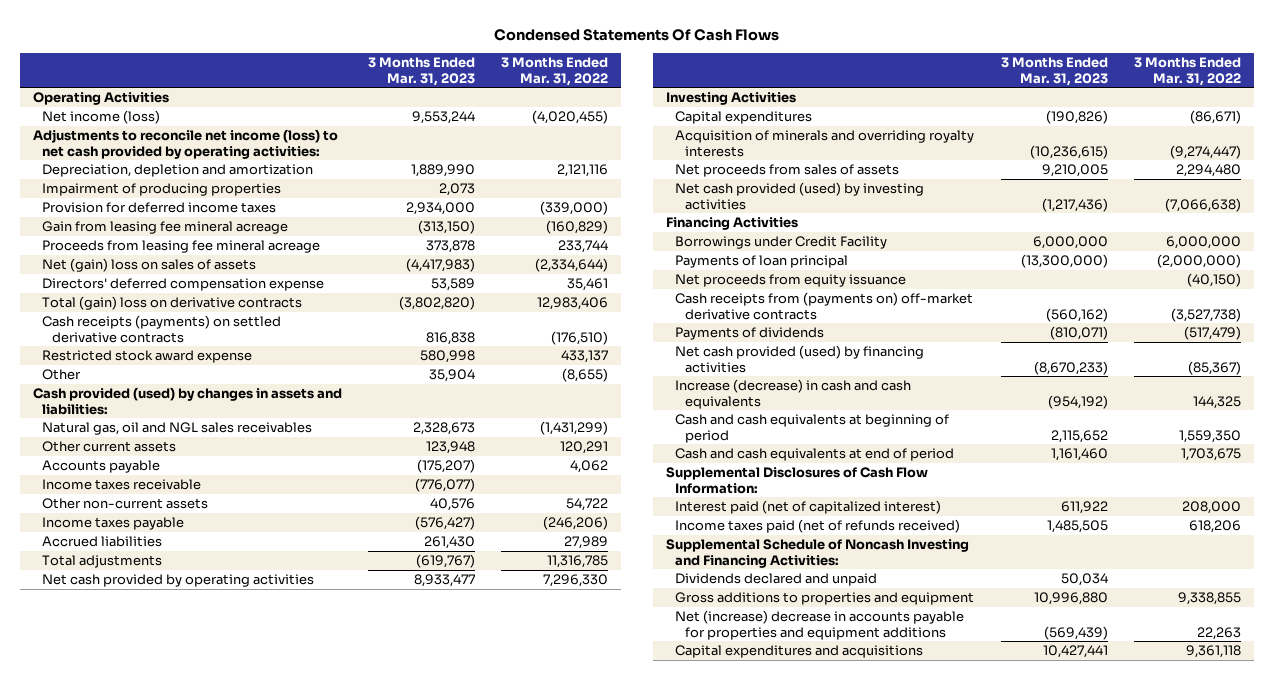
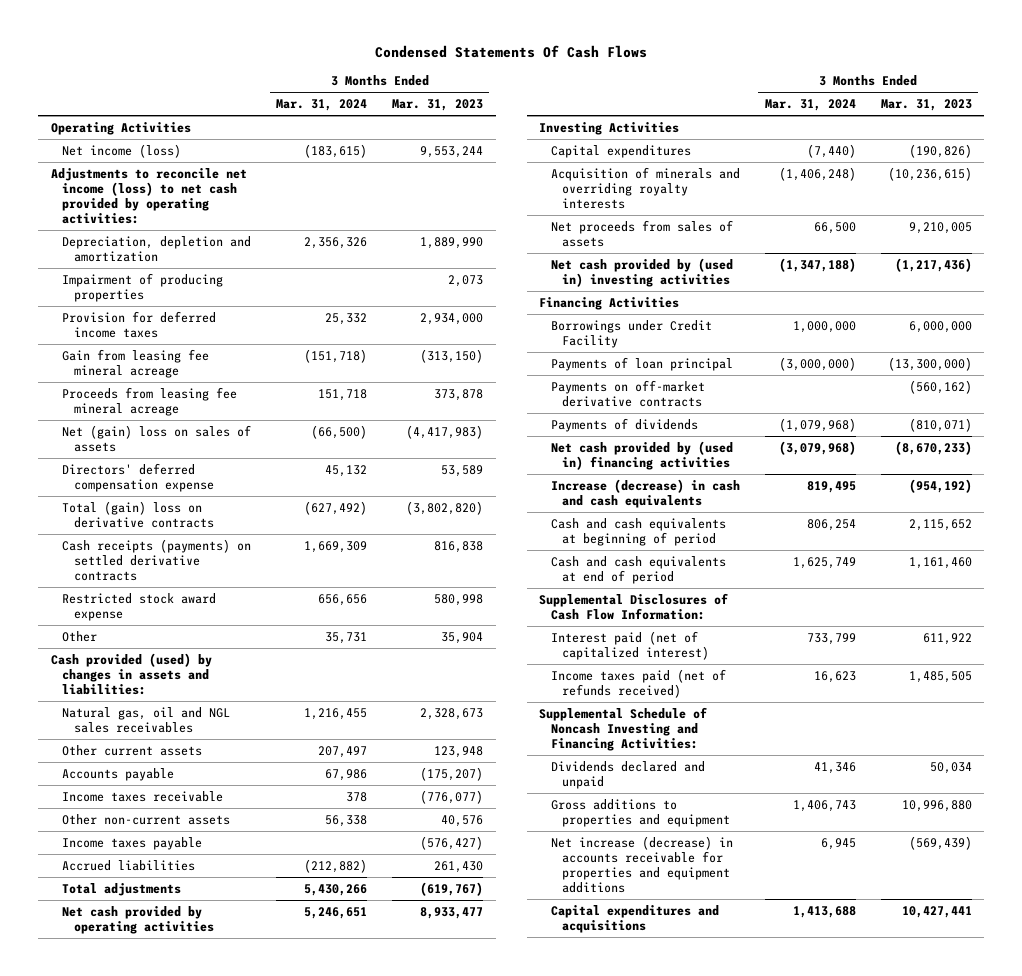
- | 3 Months Ended Mar. 31, 2023 | 3 Months Ended Mar. 31, 2022
+ | 3 Months Ended Mar. 31, 2024 | 3 Months Ended Mar. 31, 2023
- Net cash provided (used) by investing activities | (1,217,436) | (7,066,638)
+ Net cash provided by (used in) investing activities | (1,347,188) | (1,217,436)
- Net proceeds from equity issuance | | (40,150)
- Cash receipts from (payments on) off-market derivative contracts | (560,162) | (3,527,738)
+ Payments on off-market derivative contracts | | (560,162)
- Net cash provided (used) by financing activities | (8,670,233) | (85,367)
+ Net cash provided by (used in) financing activities | (3,079,968) | (8,670,233)
- Net (increase) decrease in accounts payable for properties and equipment additions | (569,439) | 22,263
+ Net increase (decrease) in accounts receivable for properties and equipment additions | 6,945 | (569,439)

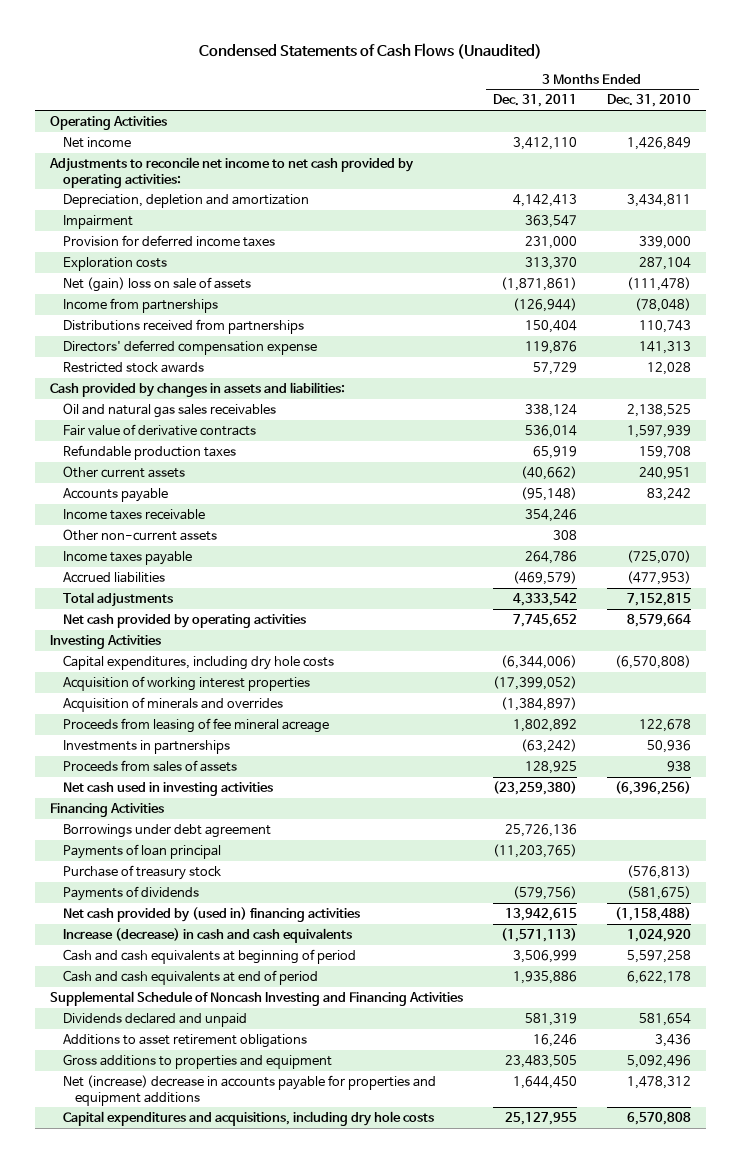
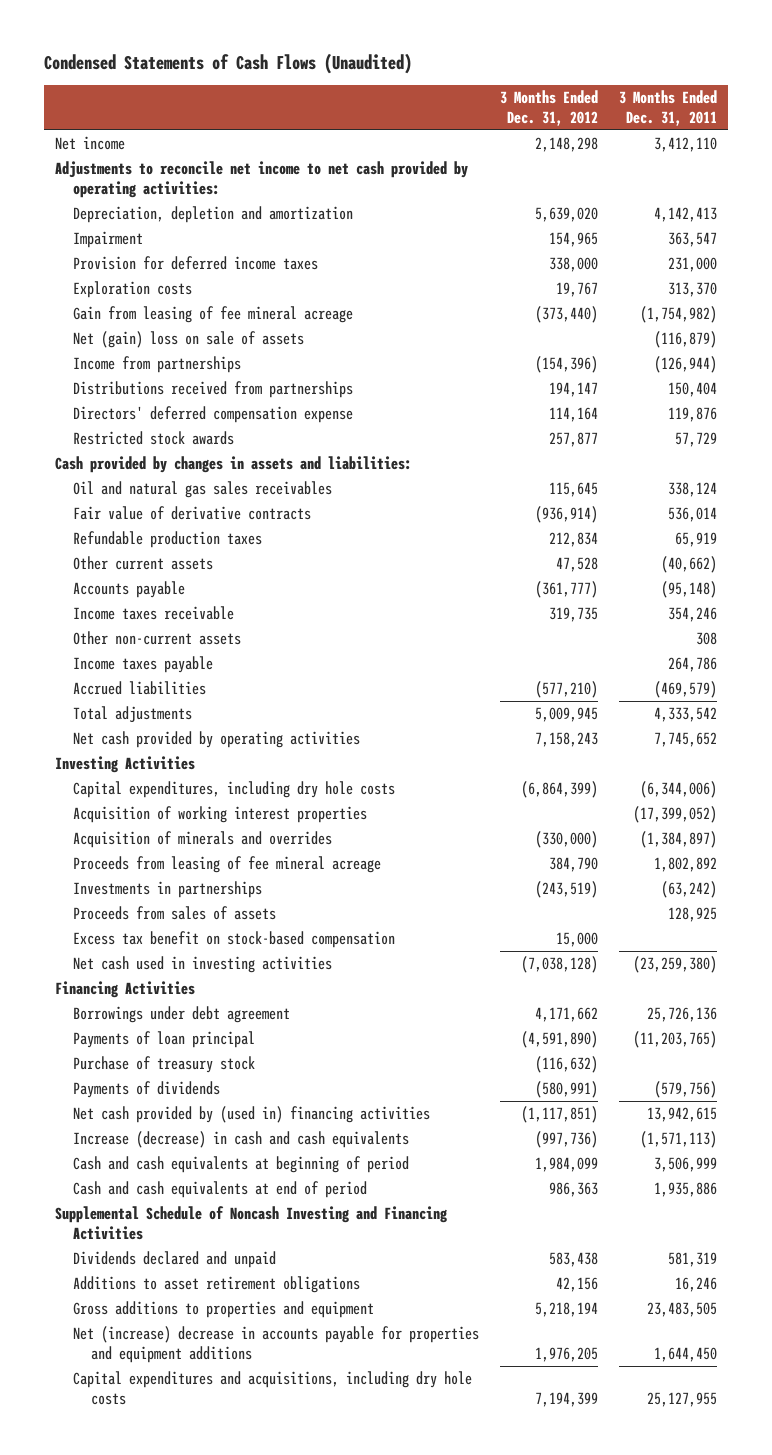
- | 3 Months Ended Dec. 31, 2011 | 3 Months Ended Dec. 31, 2010
+ | 3 Months Ended Dec. 31, 2012 | 3 Months Ended Dec. 31, 2011
- Operating Activities
- Net (gain) loss on sale of assets | (1,871,861) | (111,478)
+ Gain from leasing of fee mineral acreage | (373,440) | (1,754,982)
+ Net (gain) loss on sale of assets | | (116,879)
+ Excess tax benefit on stock-based compensation | 15,000 |

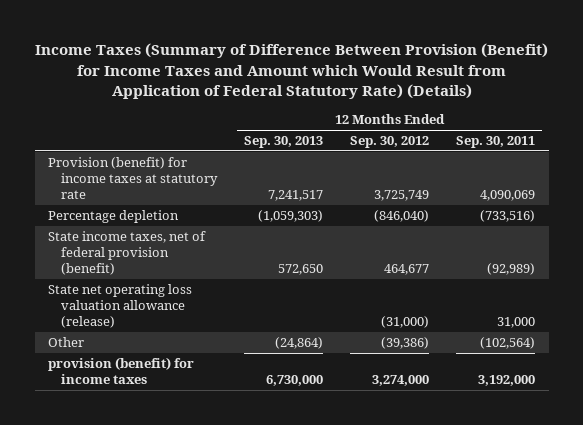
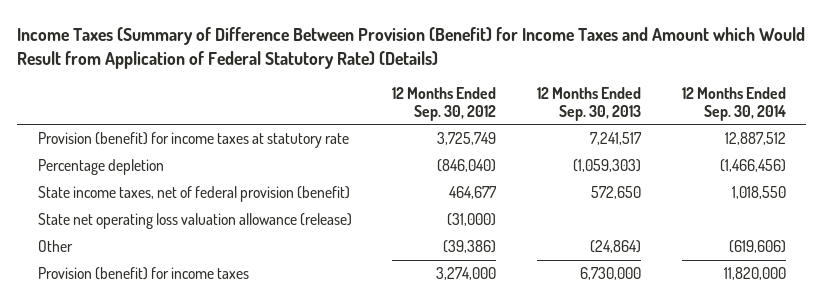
- | 12 Months Ended Sep. 30, 2013 | 12 Months Ended Sep. 30, 2012 | 12 Months Ended Sep. 30, 2011
+ | 12 Months Ended Sep. 30, 2012 | 12 Months Ended Sep. 30, 2013 | 12 Months Ended Sep. 30, 2014
- provision (benefit) for income taxes | 6,730,000 | 3,274,000 | 3,192,000
+ Provision (benefit) for income taxes | 3,274,000 | 6,730,000 | 11,820,000

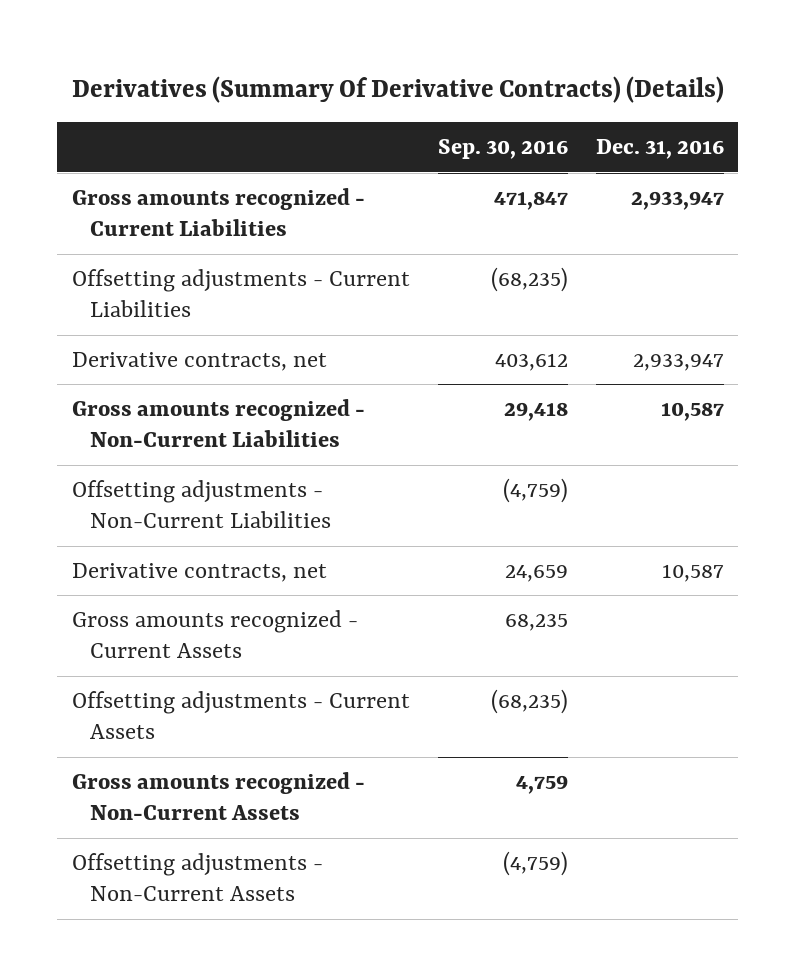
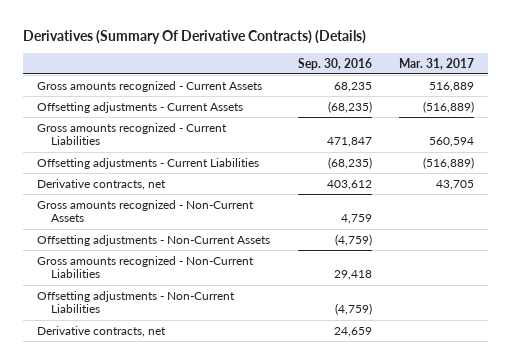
- | Sep. 30, 2016 | Dec. 31, 2016
+ | Sep. 30, 2016 | Mar. 31, 2017
moved up: Gross amounts recognized - Current Assets | 68,235 | 516,889
moved up: Offsetting adjustments - Current Assets | (68,235) | (516,889)
moved up: Gross amounts recognized - Non-Current Assets | 4,759 |
moved up: Offsetting adjustments - Non-Current Assets | (4,759) |

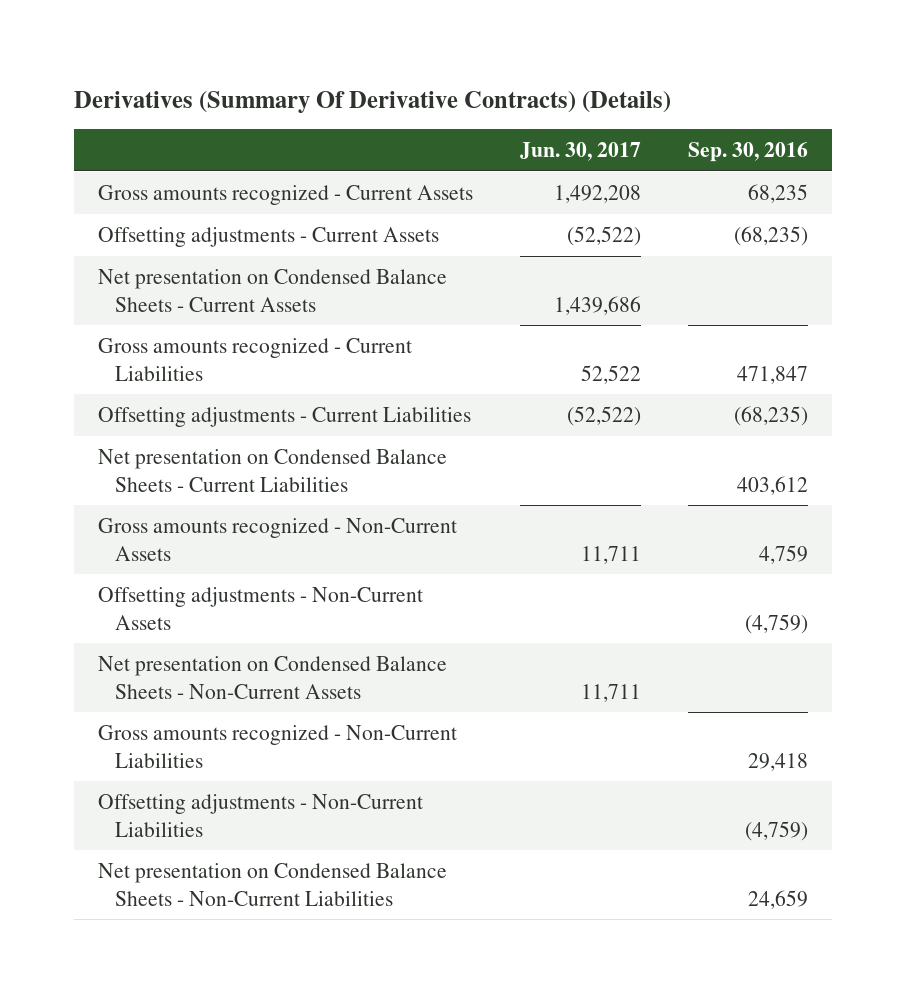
- | Sep. 30, 2016 | Mar. 31, 2017
+ | Jun. 30, 2017 | Sep. 30, 2016
+ Net presentation on Condensed Balance Sheets - Current Assets | 1,439,686 |
- Derivative contracts, net | 403,612 | 43,705
+ Net presentation on Condensed Balance Sheets - Current Liabilities | | 403,612
+ Net presentation on Condensed Balance Sheets - Non-Current Assets | 11,711 |
- Derivative contracts, net | 24,659 |
+ Net presentation on Condensed Balance Sheets - Non-Current Liabilities | | 24,659

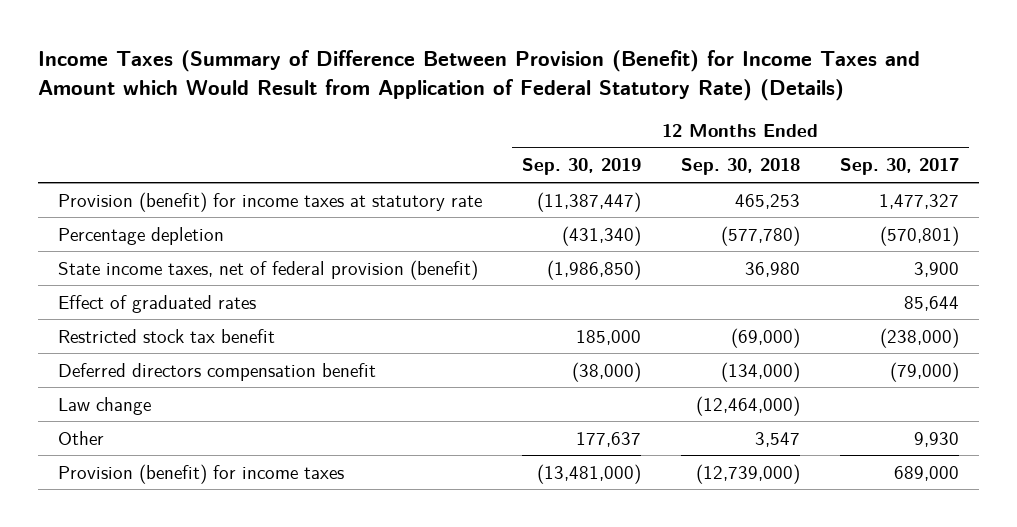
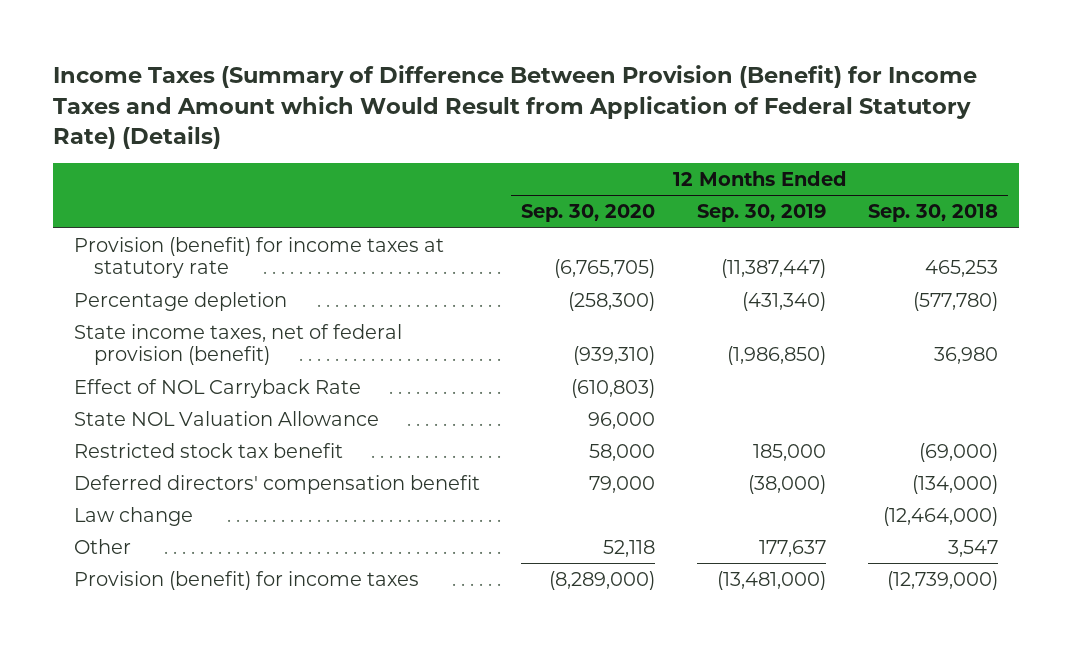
- | 12 Months Ended Sep. 30, 2019 | 12 Months Ended Sep. 30, 2018 | 12 Months Ended Sep. 30, 2017
+ | 12 Months Ended Sep. 30, 2020 | 12 Months Ended Sep. 30, 2019 | 12 Months Ended Sep. 30, 2018
- Effect of graduated rates | | | 85,644
+ Effect of NOL Carryback Rate | (610,803) | |
+ State NOL Valuation Allowance | 96,000 | |
- Deferred directors compensation benefit | (38,000) | (134,000) | (79,000)
+ Deferred directors' compensation benefit | 79,000 | (38,000) | (134,000)

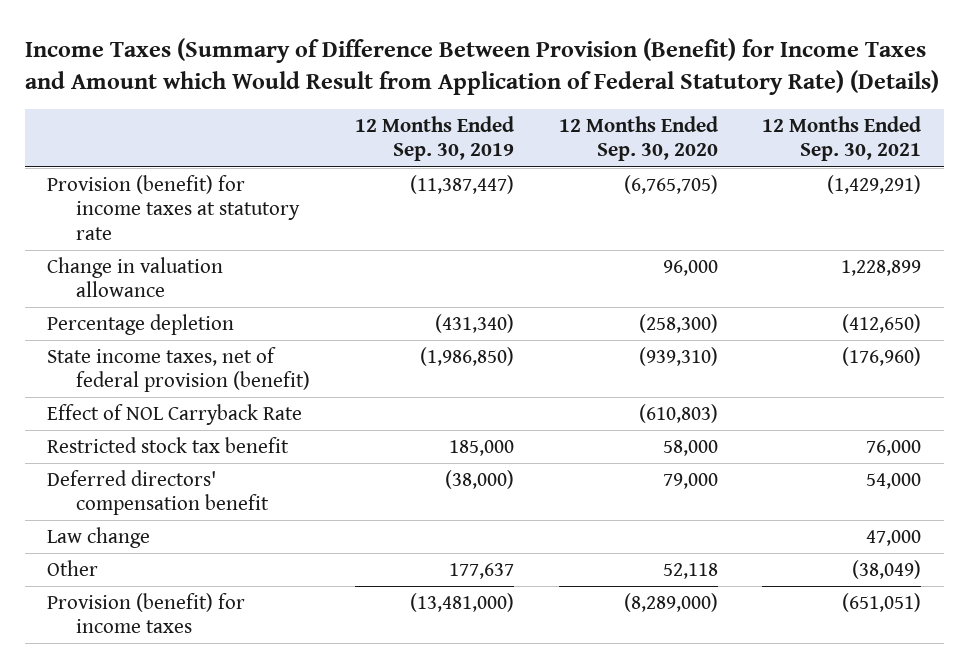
- | 12 Months Ended Sep. 30, 2020 | 12 Months Ended Sep. 30, 2019 | 12 Months Ended Sep. 30, 2018
+ | 12 Months Ended Sep. 30, 2019 | 12 Months Ended Sep. 30, 2020 | 12 Months Ended Sep. 30, 2021
+ Change in valuation allowance | | 96,000 | 1,228,899
- State NOL Valuation Allowance | 96,000 | |

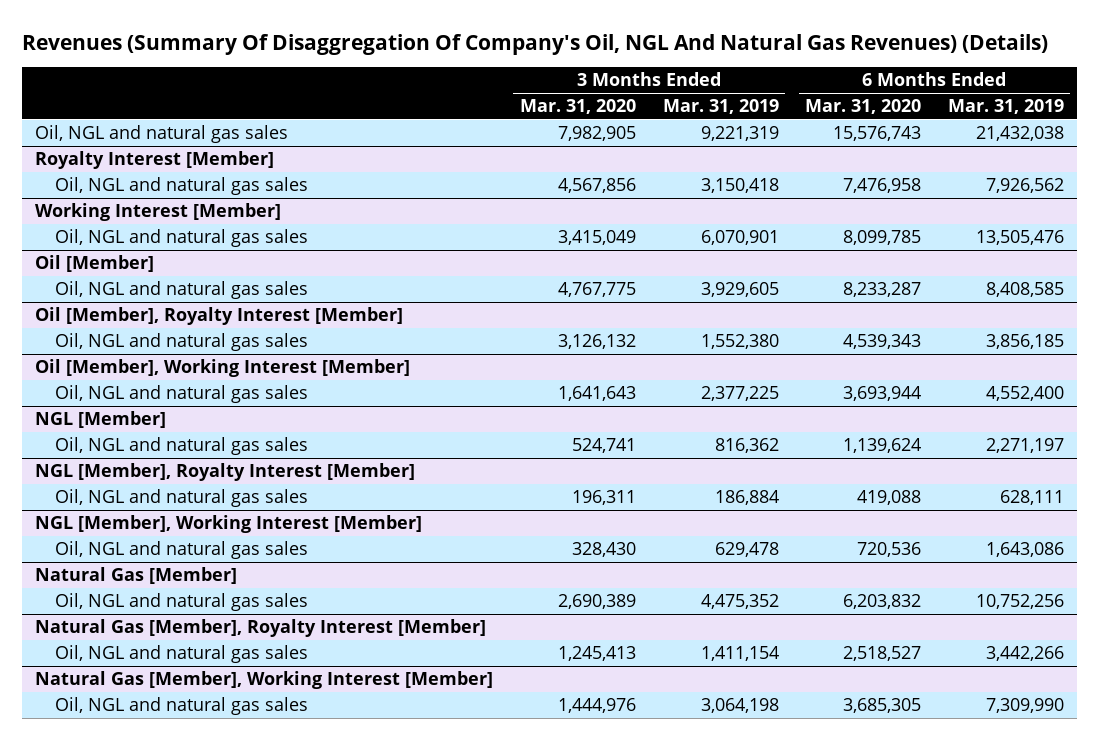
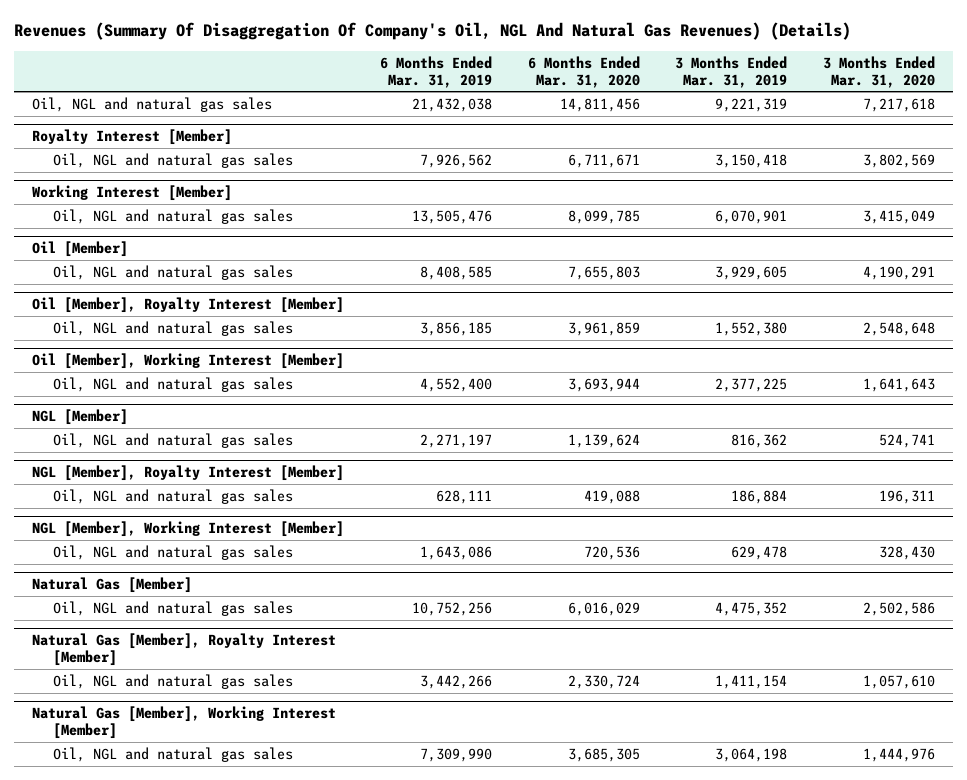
- | 3 Months Ended Mar. 31, 2020 | 3 Months Ended Mar. 31, 2019 | 6 Months Ended Mar. 31, 2020 | 6 Months Ended Mar. 31, 2019
+ | 6 Months Ended Mar. 31, 2019 | 6 Months Ended Mar. 31, 2020 | 3 Months Ended Mar. 31, 2019 | 3 Months Ended Mar. 31, 2020
- Oil, NGL and natural gas sales | 7,982,905 | 9,221,319 | 15,576,743 | 21,432,038
+ Oil, NGL and natural gas sales | 21,432,038 | 14,811,456 | 9,221,319 | 7,217,618
@ Royalty Interest [Member]
- Oil, NGL and natural gas sales | 4,567,856 | 3,150,418 | 7,476,958 | 7,926,562
+ Oil, NGL and natural gas sales | 7,926,562 | 6,711,671 | 3,150,418 | 3,802,569
@ Oil [Member]
- Oil, NGL and natural gas sales | 4,767,775 | 3,929,605 | 8,233,287 | 8,408,585
+ Oil, NGL and natural gas sales | 8,408,585 | 7,655,803 | 3,929,605 | 4,190,291
@ Oil [Member], Royalty Interest [Member]
- Oil, NGL and natural gas sales | 3,126,132 | 1,552,380 | 4,539,343 | 3,856,185
+ Oil, NGL and natural gas sales | 3,856,185 | 3,961,859 | 1,552,380 | 2,548,648
@ Natural Gas [Member]
- Oil, NGL and natural gas sales | 2,690,389 | 4,475,352 | 6,203,832 | 10,752,256
+ Oil, NGL and natural gas sales | 10,752,256 | 6,016,029 | 4,475,352 | 2,502,586
@ Natural Gas [Member], Royalty Interest [Member]
- Oil, NGL and natural gas sales | 1,245,413 | 1,411,154 | 2,518,527 | 3,442,266
+ Oil, NGL and natural gas sales | 3,442,266 | 2,330,724 | 1,411,154 | 1,057,610

